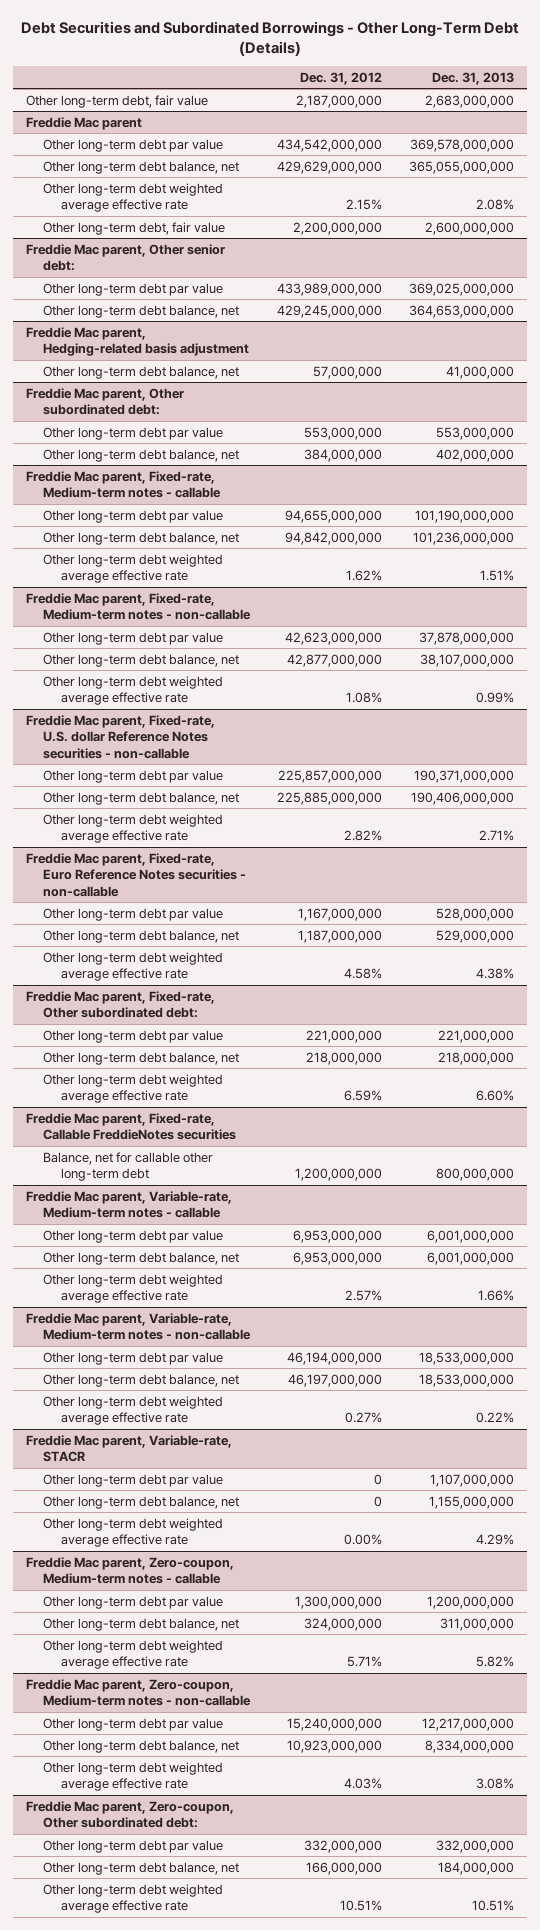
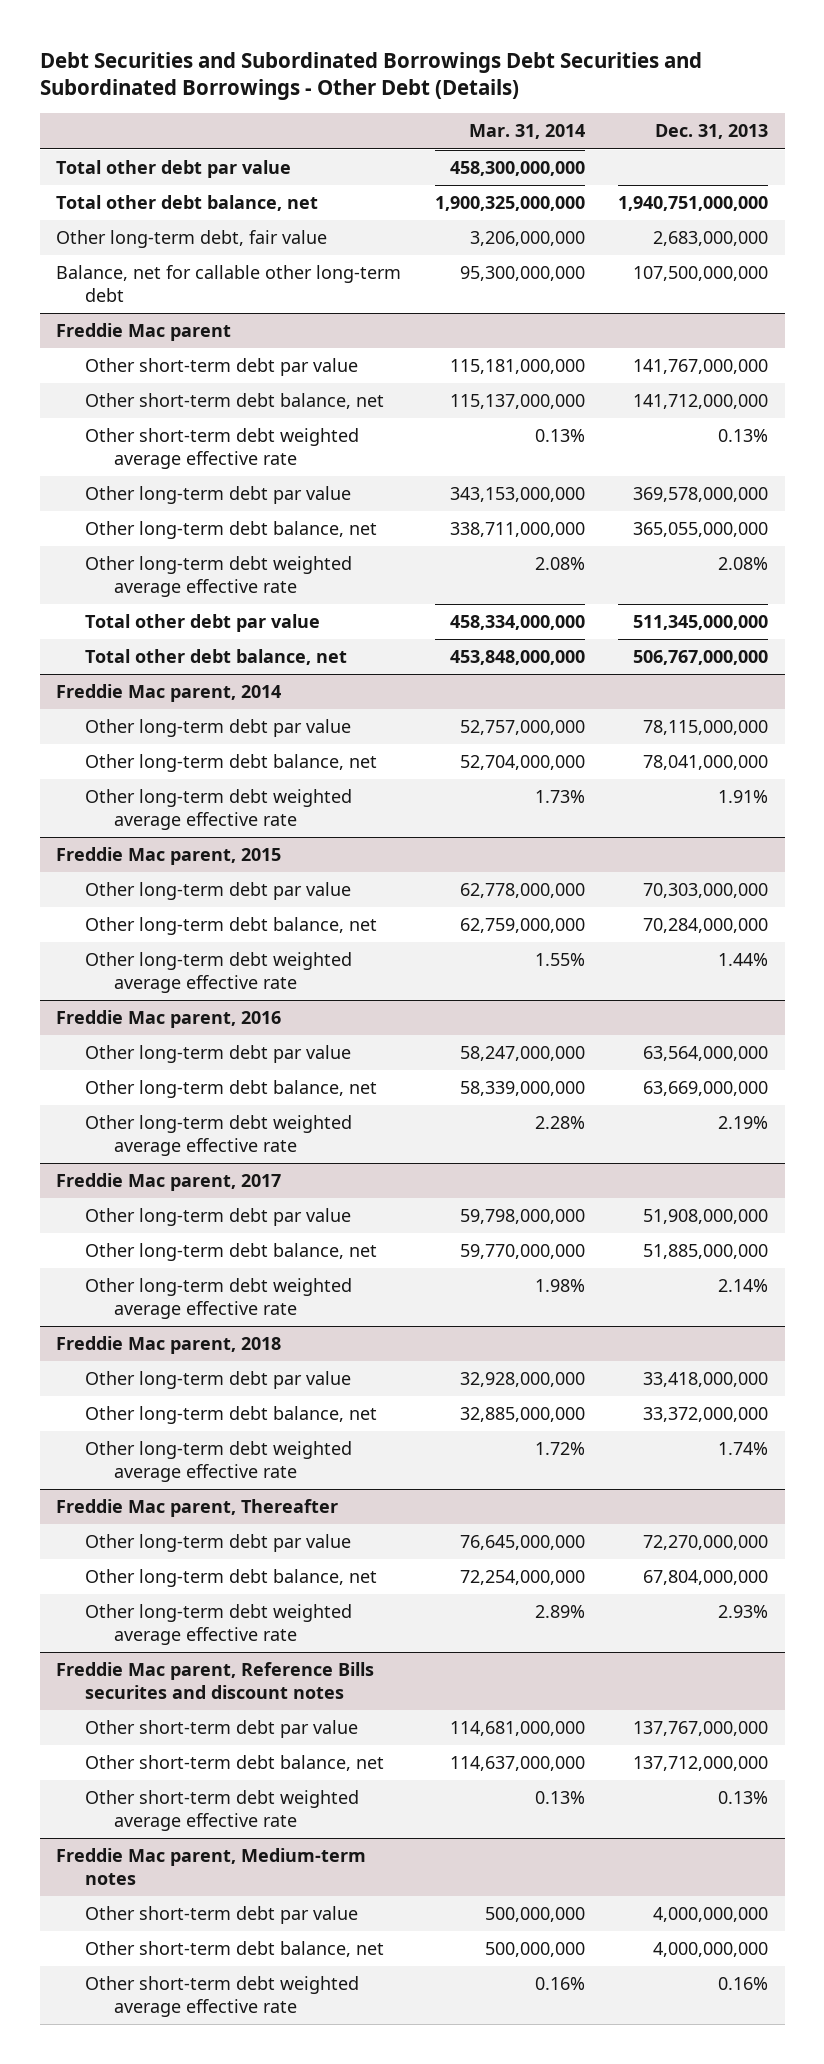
- Debt Securities and Subordinated Borrowings - Other Long-Term Debt (Details)
+ Debt Securities and Subordinated Borrowings Debt Securities and Subordinated Borrowings - Other Debt (Details)
- | Dec. 31, 2012 | Dec. 31, 2013
+ | Mar. 31, 2014 | Dec. 31, 2013
+ Total other debt par value | 458,300,000,000 |
+ Total other debt balance, net | 1,900,325,000,000 | 1,940,751,000,000
+ Balance, net for callable other long-term debt | 95,300,000,000 | 107,500,000,000
@ Freddie Mac parent
+ Other short-term debt par value | 115,181,000,000 | 141,767,000,000
+ Other short-term debt balance, net | 115,137,000,000 | 141,712,000,000
+ Other short-term debt weighted average effective rate | 0.13% | 0.13%
- Other long-term debt, fair value | 2,200,000,000 | 2,600,000,000
- Freddie Mac parent, Other senior debt:
- Other long-term debt par value | 433,989,000,000 | 369,025,000,000
- Other long-term debt balance, net | 429,245,000,000 | 364,653,000,000
- Freddie Mac parent, Hedging-related basis adjustment
- Other long-term debt balance, net | 57,000,000 | 41,000,000
- Freddie Mac parent, Other subordinated debt:
- Other long-term debt par value | 553,000,000 | 553,000,000
- Other long-term debt balance, net | 384,000,000 | 402,000,000
- Freddie Mac parent, Fixed-rate, Medium-term notes - callable
- Other long-term debt par value | 94,655,000,000 | 101,190,000,000
- Other long-term debt balance, net | 94,842,000,000 | 101,236,000,000
- Other long-term debt weighted average effective rate | 1.62% | 1.51%
- Freddie Mac parent, Fixed-rate, Medium-term notes - non-callable
- Other long-term debt par value | 42,623,000,000 | 37,878,000,000
- Other long-term debt balance, net | 42,877,000,000 | 38,107,000,000
- Other long-term debt weighted average effective rate | 1.08% | 0.99%
- Freddie Mac parent, Fixed-rate, U.S. dollar Reference Notes securities - non-callable
- Other long-term debt par value | 225,857,000,000 | 190,371,000,000
- Other long-term debt balance, net | 225,885,000,000 | 190,406,000,000
- Other long-term debt weighted average effective rate | 2.82% | 2.71%
- Freddie Mac parent, Fixed-rate, Euro Reference Notes securities - non-callable
- Other long-term debt par value | 1,167,000,000 | 528,000,000
- Other long-term debt balance, net | 1,187,000,000 | 529,000,000
- Other long-term debt weighted average effective rate | 4.58% | 4.38%
- Freddie Mac parent, Fixed-rate, Other subordinated debt:
- Other long-term debt par value | 221,000,000 | 221,000,000
- Other long-term debt balance, net | 218,000,000 | 218,000,000
- Other long-term debt weighted average effective rate | 6.59% | 6.60%
- Freddie Mac parent, Fixed-rate, Callable FreddieNotes securities
- Balance, net for callable other long-term debt | 1,200,000,000 | 800,000,000
- Freddie Mac parent, Variable-rate, Medium-term notes - callable
- Other long-term debt par value | 6,953,000,000 | 6,001,000,000
- Other long-term debt balance, net | 6,953,000,000 | 6,001,000,000
- Other long-term debt weighted average effective rate | 2.57% | 1.66%
- Freddie Mac parent, Variable-rate, Medium-term notes - non-callable
- Other long-term debt par value | 46,194,000,000 | 18,533,000,000
- Other long-term debt balance, net | 46,197,000,000 | 18,533,000,000
- Other long-term debt weighted average effective rate | 0.27% | 0.22%
- Freddie Mac parent, Variable-rate, STACR
- Other long-term debt par value | 0 | 1,107,000,000
- Other long-term debt balance, net | 0 | 1,155,000,000
- Other long-term debt weighted average effective rate | 0.00% | 4.29%
- Freddie Mac parent, Zero-coupon, Medium-term notes - callable
- Other long-term debt par value | 1,300,000,000 | 1,200,000,000
- Other long-term debt balance, net | 324,000,000 | 311,000,000
- Other long-term debt weighted average effective rate | 5.71% | 5.82%
- Freddie Mac parent, Zero-coupon, Medium-term notes - non-callable
- Other long-term debt par value | 15,240,000,000 | 12,217,000,000
- Other long-term debt balance, net | 10,923,000,000 | 8,334,000,000
- Other long-term debt weighted average effective rate | 4.03% | 3.08%
- Freddie Mac parent, Zero-coupon, Other subordinated debt:
- Other long-term debt par value | 332,000,000 | 332,000,000
- Other long-term debt balance, net | 166,000,000 | 184,000,000
- Other long-term debt weighted average effective rate | 10.51% | 10.51%
@ Freddie Mac parent
+ Total other debt par value | 458,334,000,000 | 511,345,000,000
+ Total other debt balance, net | 453,848,000,000 | 506,767,000,000
+ Freddie Mac parent, 2014
+ Other long-term debt par value | 52,757,000,000 | 78,115,000,000
+ Other long-term debt balance, net | 52,704,000,000 | 78,041,000,000
+ Other long-term debt weighted average effective rate | 1.73% | 1.91%
+ Freddie Mac parent, 2015
+ Other long-term debt par value | 62,778,000,000 | 70,303,000,000
+ Other long-term debt balance, net | 62,759,000,000 | 70,284,000,000
+ Other long-term debt weighted average effective rate | 1.55% | 1.44%
+ Freddie Mac parent, 2016
+ Other long-term debt par value | 58,247,000,000 | 63,564,000,000
+ Other long-term debt balance, net | 58,339,000,000 | 63,669,000,000
+ Other long-term debt weighted average effective rate | 2.28% | 2.19%
+ Freddie Mac parent, 2017
+ Other long-term debt par value | 59,798,000,000 | 51,908,000,000
+ Other long-term debt balance, net | 59,770,000,000 | 51,885,000,000
+ Other long-term debt weighted average effective rate | 1.98% | 2.14%
+ Freddie Mac parent, 2018
+ Other long-term debt par value | 32,928,000,000 | 33,418,000,000
+ Other long-term debt balance, net | 32,885,000,000 | 33,372,000,000
+ Other long-term debt weighted average effective rate | 1.72% | 1.74%
+ Freddie Mac parent, Thereafter
+ Other long-term debt par value | 76,645,000,000 | 72,270,000,000
+ Other long-term debt balance, net | 72,254,000,000 | 67,804,000,000
+ Other long-term debt weighted average effective rate | 2.89% | 2.93%
+ Freddie Mac parent, Reference Bills securites and discount notes
+ Other short-term debt par value | 114,681,000,000 | 137,767,000,000
+ Other short-term debt balance, net | 114,637,000,000 | 137,712,000,000
+ Other short-term debt weighted average effective rate | 0.13% | 0.13%
+ Freddie Mac parent, Medium-term notes
+ Other short-term debt par value | 500,000,000 | 4,000,000,000
+ Other short-term debt balance, net | 500,000,000 | 4,000,000,000
+ Other short-term debt weighted average effective rate | 0.16% | 0.16%

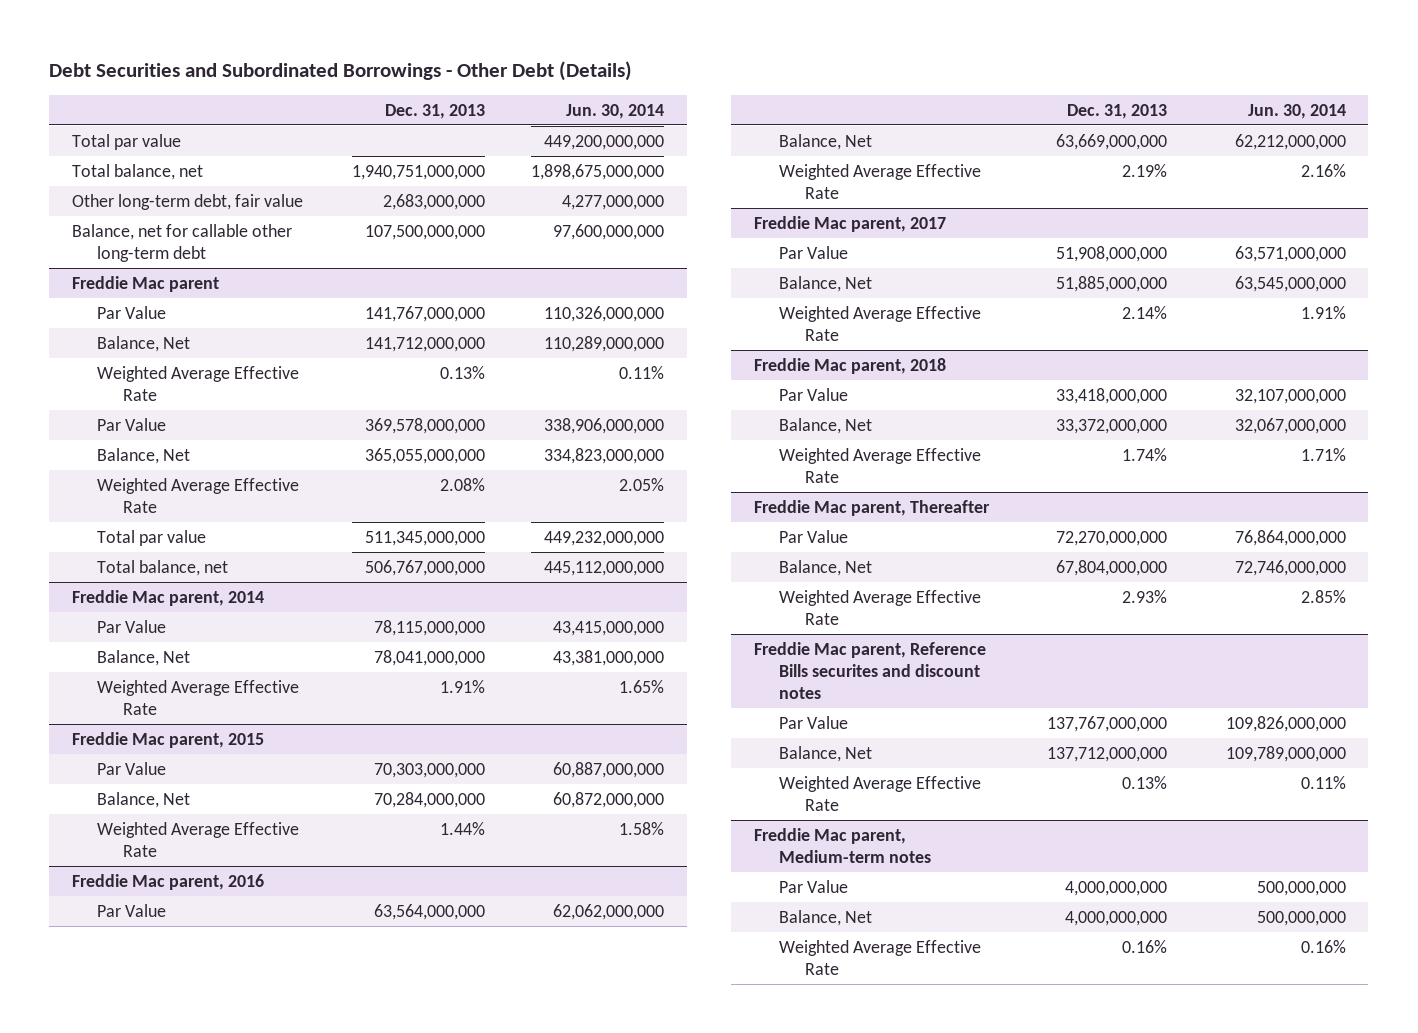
- Debt Securities and Subordinated Borrowings Debt Securities and Subordinated Borrowings - Other Debt (Details)
+ Debt Securities and Subordinated Borrowings - Other Debt (Details)
- | Mar. 31, 2014 | Dec. 31, 2013
+ | Dec. 31, 2013 | Jun. 30, 2014
- Total other debt par value | 458,300,000,000 |
- Total other debt balance, net | 1,900,325,000,000 | 1,940,751,000,000
+ Total par value | | 449,200,000,000
+ Total balance, net | 1,940,751,000,000 | 1,898,675,000,000
@ Freddie Mac parent
- Other short-term debt par value | 115,181,000,000 | 141,767,000,000
- Other short-term debt balance, net | 115,137,000,000 | 141,712,000,000
- Other short-term debt weighted average effective rate | 0.13% | 0.13%
- Other long-term debt par value | 343,153,000,000 | 369,578,000,000
- Other long-term debt balance, net | 338,711,000,000 | 365,055,000,000
- Other long-term debt weighted average effective rate | 2.08% | 2.08%
- Total other debt par value | 458,334,000,000 | 511,345,000,000
- Total other debt balance, net | 453,848,000,000 | 506,767,000,000
+ Par Value | 141,767,000,000 | 110,326,000,000
+ Balance, Net | 141,712,000,000 | 110,289,000,000
+ Weighted Average Effective Rate | 0.13% | 0.11%
+ Par Value | 369,578,000,000 | 338,906,000,000
+ Balance, Net | 365,055,000,000 | 334,823,000,000
+ Weighted Average Effective Rate | 2.08% | 2.05%
+ Total par value | 511,345,000,000 | 449,232,000,000
+ Total balance, net | 506,767,000,000 | 445,112,000,000
@ Freddie Mac parent, 2014
- Other long-term debt par value | 52,757,000,000 | 78,115,000,000
- Other long-term debt balance, net | 52,704,000,000 | 78,041,000,000
- Other long-term debt weighted average effective rate | 1.73% | 1.91%
+ Par Value | 78,115,000,000 | 43,415,000,000
+ Balance, Net | 78,041,000,000 | 43,381,000,000
+ Weighted Average Effective Rate | 1.91% | 1.65%
@ Freddie Mac parent, 2015
- Other long-term debt par value | 62,778,000,000 | 70,303,000,000
- Other long-term debt balance, net | 62,759,000,000 | 70,284,000,000
- Other long-term debt weighted average effective rate | 1.55% | 1.44%
+ Par Value | 70,303,000,000 | 60,887,000,000
+ Balance, Net | 70,284,000,000 | 60,872,000,000
+ Weighted Average Effective Rate | 1.44% | 1.58%
@ Freddie Mac parent, 2016
- Other long-term debt par value | 58,247,000,000 | 63,564,000,000
- Other long-term debt balance, net | 58,339,000,000 | 63,669,000,000
- Other long-term debt weighted average effective rate | 2.28% | 2.19%
+ Par Value | 63,564,000,000 | 62,062,000,000
+ Balance, Net | 63,669,000,000 | 62,212,000,000
+ Weighted Average Effective Rate | 2.19% | 2.16%
@ Freddie Mac parent, 2017
- Other long-term debt par value | 59,798,000,000 | 51,908,000,000
- Other long-term debt balance, net | 59,770,000,000 | 51,885,000,000
- Other long-term debt weighted average effective rate | 1.98% | 2.14%
+ Par Value | 51,908,000,000 | 63,571,000,000
+ Balance, Net | 51,885,000,000 | 63,545,000,000
+ Weighted Average Effective Rate | 2.14% | 1.91%
@ Freddie Mac parent, 2018
- Other long-term debt par value | 32,928,000,000 | 33,418,000,000
- Other long-term debt balance, net | 32,885,000,000 | 33,372,000,000
- Other long-term debt weighted average effective rate | 1.72% | 1.74%
+ Par Value | 33,418,000,000 | 32,107,000,000
+ Balance, Net | 33,372,000,000 | 32,067,000,000
+ Weighted Average Effective Rate | 1.74% | 1.71%
@ Freddie Mac parent, Thereafter
- Other long-term debt par value | 76,645,000,000 | 72,270,000,000
- Other long-term debt balance, net | 72,254,000,000 | 67,804,000,000
- Other long-term debt weighted average effective rate | 2.89% | 2.93%
+ Par Value | 72,270,000,000 | 76,864,000,000
+ Balance, Net | 67,804,000,000 | 72,746,000,000
+ Weighted Average Effective Rate | 2.93% | 2.85%
@ Freddie Mac parent, Reference Bills securites and discount notes
- Other short-term debt par value | 114,681,000,000 | 137,767,000,000
- Other short-term debt balance, net | 114,637,000,000 | 137,712,000,000
- Other short-term debt weighted average effective rate | 0.13% | 0.13%
+ Par Value | 137,767,000,000 | 109,826,000,000
+ Balance, Net | 137,712,000,000 | 109,789,000,000
+ Weighted Average Effective Rate | 0.13% | 0.11%
@ Freddie Mac parent, Medium-term notes
- Other short-term debt par value | 500,000,000 | 4,000,000,000
- Other short-term debt balance, net | 500,000,000 | 4,000,000,000
- Other short-term debt weighted average effective rate | 0.16% | 0.16%
+ Par Value | 4,000,000,000 | 500,000,000
+ Balance, Net | 4,000,000,000 | 500,000,000
+ Weighted Average Effective Rate | 0.16% | 0.16%

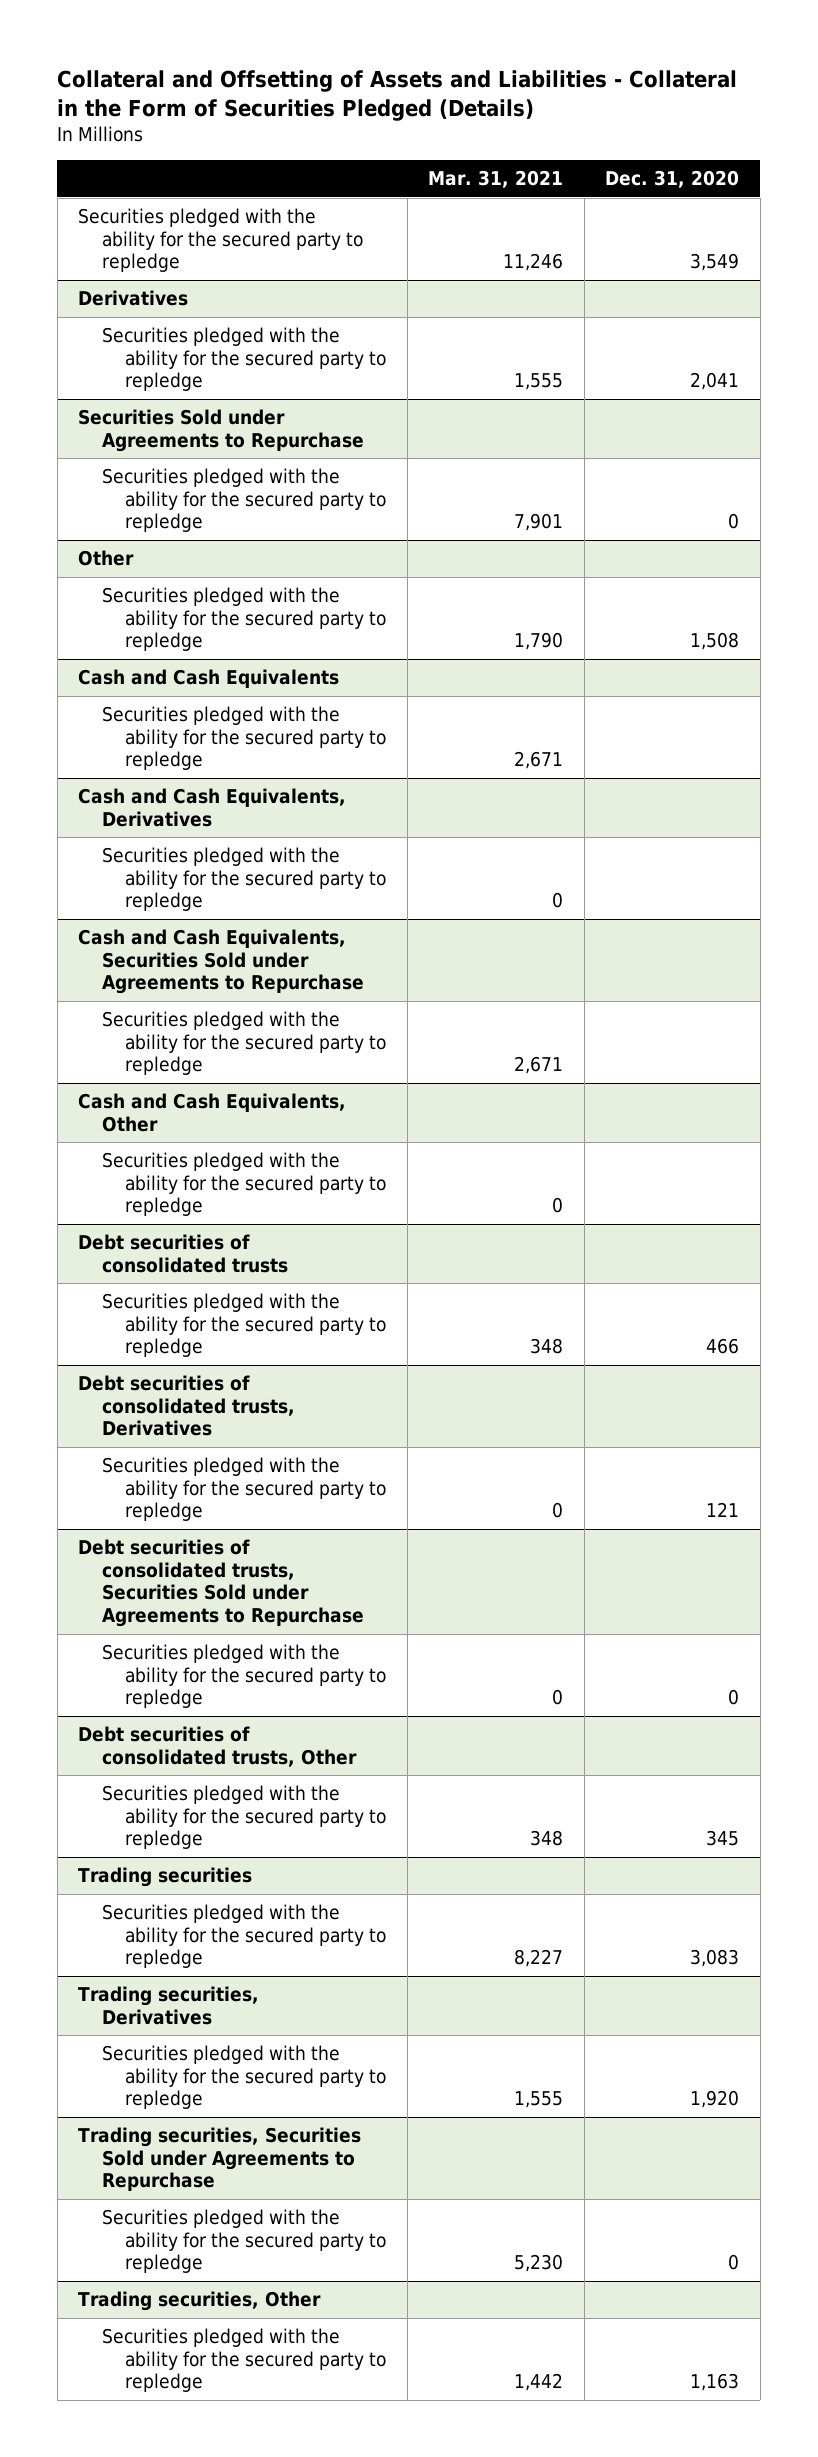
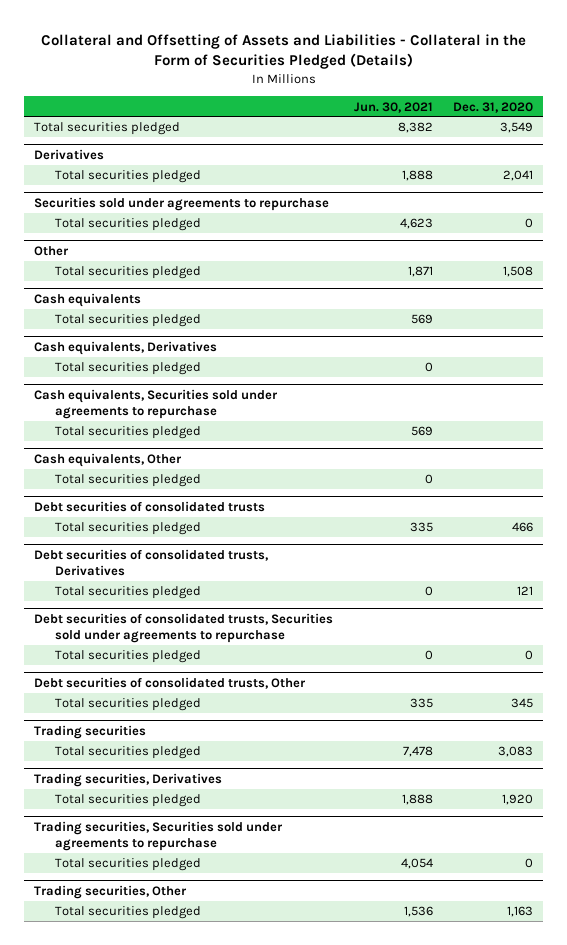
- | Mar. 31, 2021 | Dec. 31, 2020
+ | Jun. 30, 2021 | Dec. 31, 2020
- Securities pledged with the ability for the secured party to repledge | 11,246 | 3,549
+ Total securities pledged | 8,382 | 3,549
@ Derivatives
- Securities pledged with the ability for the secured party to repledge | 1,555 | 2,041
- Securities Sold under Agreements to Repurchase
- Securities pledged with the ability for the secured party to repledge | 7,901 | 0
@ Derivatives
+ Total securities pledged | 1,888 | 2,041
+ Securities sold under agreements to repurchase
+ Total securities pledged | 4,623 | 0
@ Other
- Securities pledged with the ability for the secured party to repledge | 1,790 | 1,508
- Cash and Cash Equivalents
- Securities pledged with the ability for the secured party to repledge | 2,671 |
- Cash and Cash Equivalents, Derivatives
- Securities pledged with the ability for the secured party to repledge | 0 |
- Cash and Cash Equivalents, Securities Sold under Agreements to Repurchase
- Securities pledged with the ability for the secured party to repledge | 2,671 |
- Cash and Cash Equivalents, Other
- Securities pledged with the ability for the secured party to repledge | 0 |
@ Other
+ Total securities pledged | 1,871 | 1,508
+ Cash equivalents
+ Total securities pledged | 569 |
+ Cash equivalents, Derivatives
+ Total securities pledged | 0 |
+ Cash equivalents, Securities sold under agreements to repurchase
+ Total securities pledged | 569 |
+ Cash equivalents, Other
+ Total securities pledged | 0 |
@ Debt securities of consolidated trusts
- Securities pledged with the ability for the secured party to repledge | 348 | 466
+ Total securities pledged | 335 | 466
@ Debt securities of consolidated trusts, Derivatives
- Securities pledged with the ability for the secured party to repledge | 0 | 121
- Debt securities of consolidated trusts, Securities Sold under Agreements to Repurchase
- Securities pledged with the ability for the secured party to repledge | 0 | 0
@ Debt securities of consolidated trusts, Derivatives
+ Total securities pledged | 0 | 121
+ Debt securities of consolidated trusts, Securities sold under agreements to repurchase
+ Total securities pledged | 0 | 0
@ Debt securities of consolidated trusts, Other
- Securities pledged with the ability for the secured party to repledge | 348 | 345
+ Total securities pledged | 335 | 345
@ Trading securities
- Securities pledged with the ability for the secured party to repledge | 8,227 | 3,083
+ Total securities pledged | 7,478 | 3,083
@ Trading securities, Derivatives
- Securities pledged with the ability for the secured party to repledge | 1,555 | 1,920
- Trading securities, Securities Sold under Agreements to Repurchase
- Securities pledged with the ability for the secured party to repledge | 5,230 | 0
@ Trading securities, Derivatives
+ Total securities pledged | 1,888 | 1,920
+ Trading securities, Securities sold under agreements to repurchase
+ Total securities pledged | 4,054 | 0
@ Trading securities, Other
- Securities pledged with the ability for the secured party to repledge | 1,442 | 1,163
+ Total securities pledged | 1,536 | 1,163

